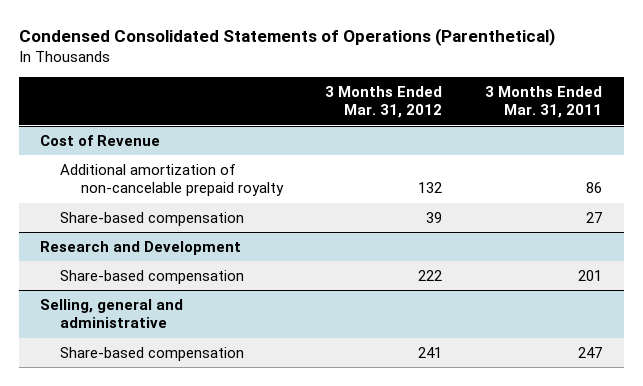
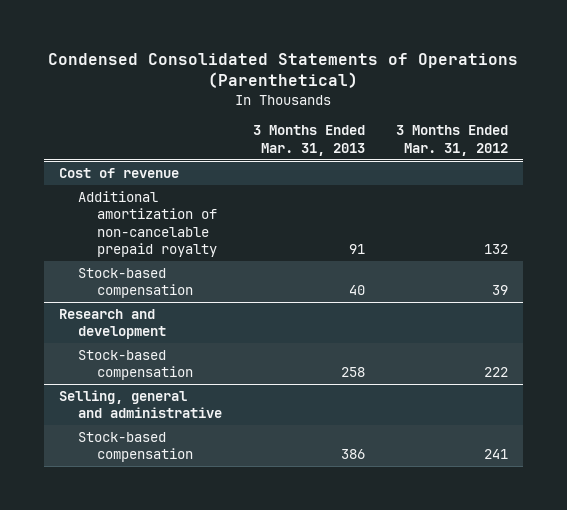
- | 3 Months Ended Mar. 31, 2012 | 3 Months Ended Mar. 31, 2011
+ | 3 Months Ended Mar. 31, 2013 | 3 Months Ended Mar. 31, 2012
- Cost of Revenue
+ Cost of revenue
- Share-based compensation | 39 | 27
- Research and Development
- Share-based compensation | 222 | 201
+ Stock-based compensation | 40 | 39
+ Research and development
+ Stock-based compensation | 258 | 222
@ Selling, general and administrative
- Share-based compensation | 241 | 247
+ Stock-based compensation | 386 | 241

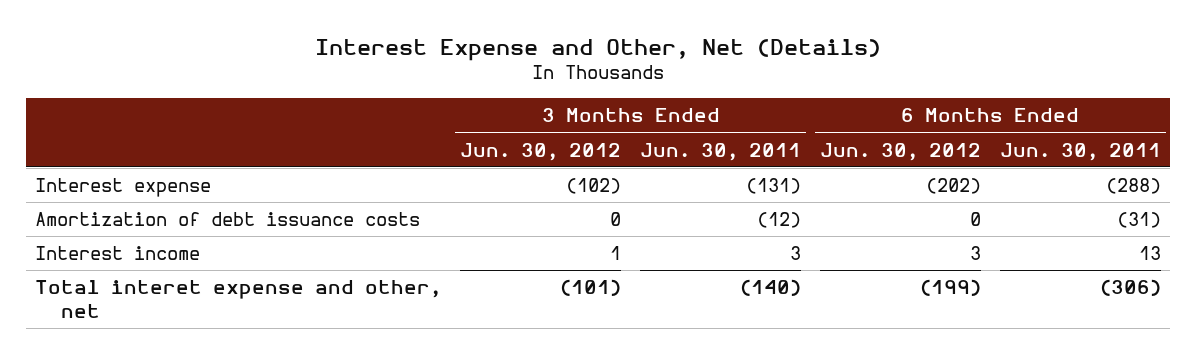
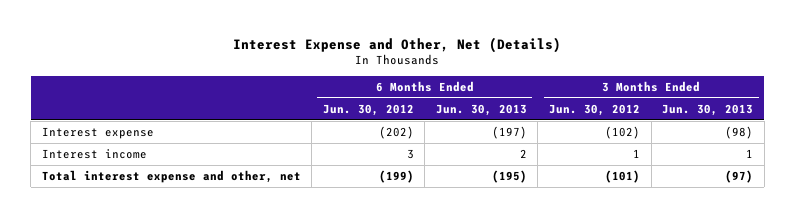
- | 3 Months Ended Jun. 30, 2012 | 3 Months Ended Jun. 30, 2011 | 6 Months Ended Jun. 30, 2012 | 6 Months Ended Jun. 30, 2011
+ | 6 Months Ended Jun. 30, 2012 | 6 Months Ended Jun. 30, 2013 | 3 Months Ended Jun. 30, 2012 | 3 Months Ended Jun. 30, 2013
- Amortization of debt issuance costs | 0 | (12) | 0 | (31)
- Total interet expense and other, net | (101) | (140) | (199) | (306)
+ Total interest expense and other, net | (199) | (195) | (101) | (97)

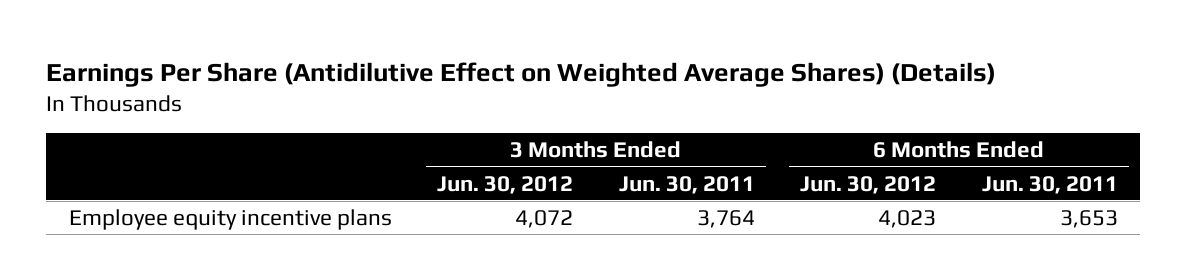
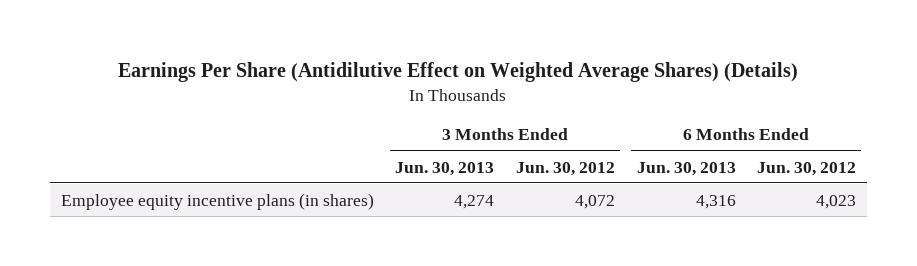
- | 3 Months Ended Jun. 30, 2012 | 3 Months Ended Jun. 30, 2011 | 6 Months Ended Jun. 30, 2012 | 6 Months Ended Jun. 30, 2011
+ | 3 Months Ended Jun. 30, 2013 | 3 Months Ended Jun. 30, 2012 | 6 Months Ended Jun. 30, 2013 | 6 Months Ended Jun. 30, 2012
- Employee equity incentive plans | 4,072 | 3,764 | 4,023 | 3,653
+ Employee equity incentive plans (in shares) | 4,274 | 4,072 | 4,316 | 4,023

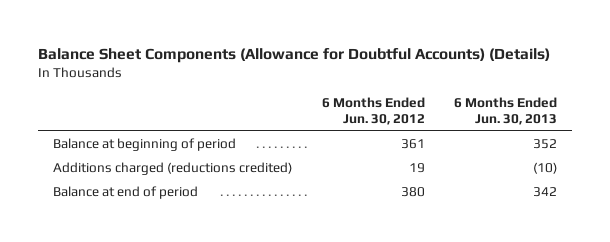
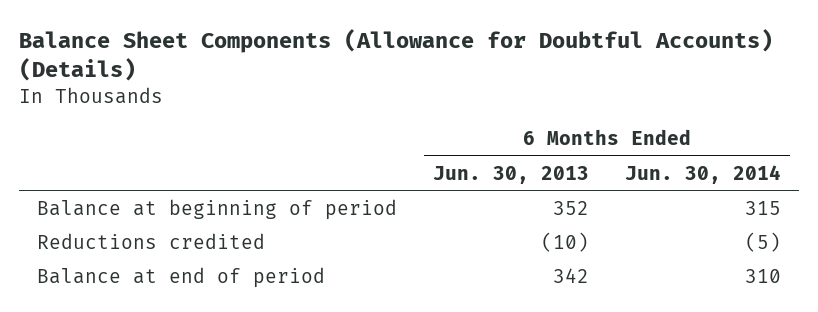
- | 6 Months Ended Jun. 30, 2012 | 6 Months Ended Jun. 30, 2013
+ | 6 Months Ended Jun. 30, 2013 | 6 Months Ended Jun. 30, 2014
- Additions charged (reductions credited) | 19 | (10)
+ Reductions credited | (10) | (5)

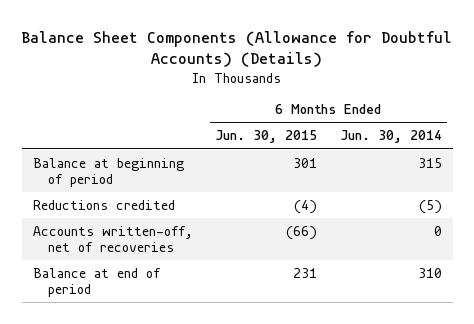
- | 6 Months Ended Jun. 30, 2013 | 6 Months Ended Jun. 30, 2014
+ | 6 Months Ended Jun. 30, 2015 | 6 Months Ended Jun. 30, 2014
+ Accounts written-off, net of recoveries | (66) | 0

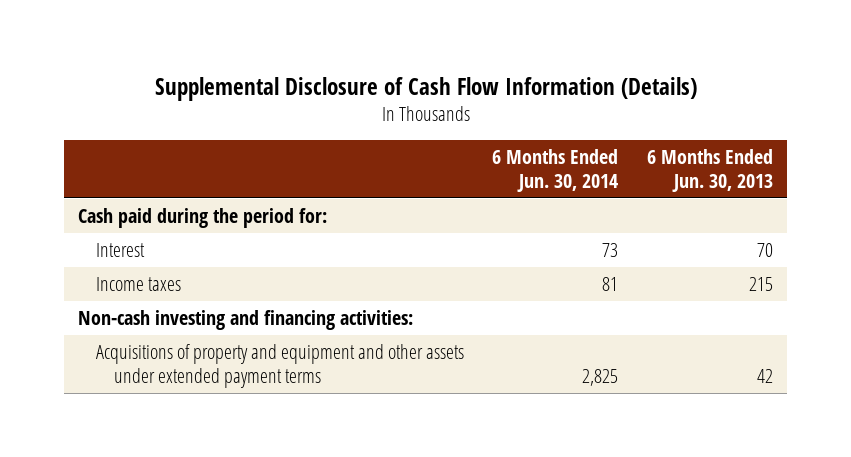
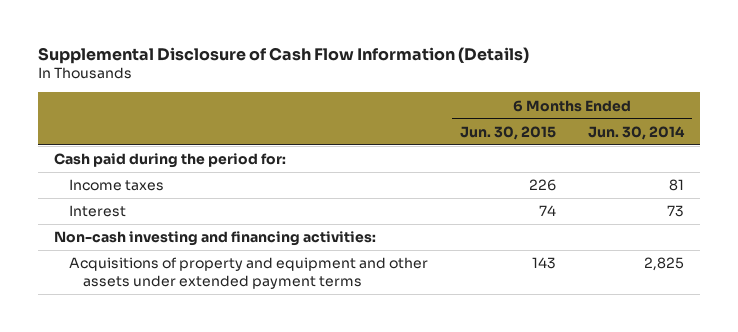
- | 6 Months Ended Jun. 30, 2014 | 6 Months Ended Jun. 30, 2013
+ | 6 Months Ended Jun. 30, 2015 | 6 Months Ended Jun. 30, 2014
moved down: Interest | 74 | 73

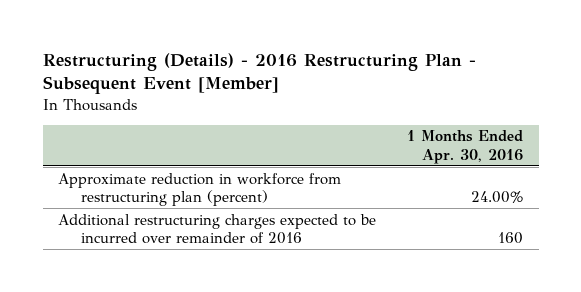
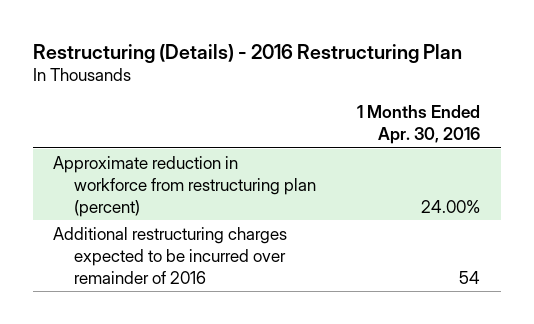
- Restructuring (Details) - 2016 Restructuring Plan - Subsequent Event [Member]
+ Restructuring (Details) - 2016 Restructuring Plan
- Additional restructuring charges expected to be incurred over remainder of 2016 | 160
+ Additional restructuring charges expected to be incurred over remainder of 2016 | 54

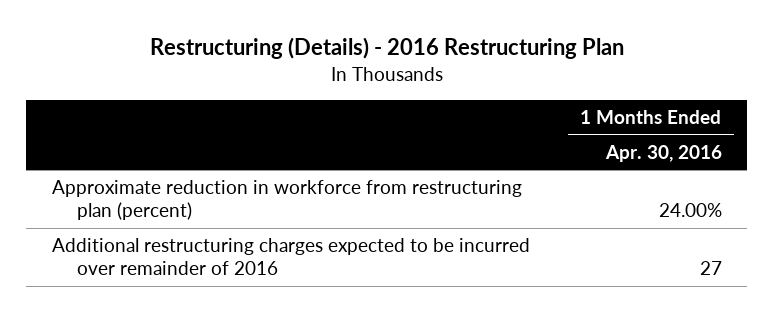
- Additional restructuring charges expected to be incurred over remainder of 2016 | 54
+ Additional restructuring charges expected to be incurred over remainder of 2016 | 27

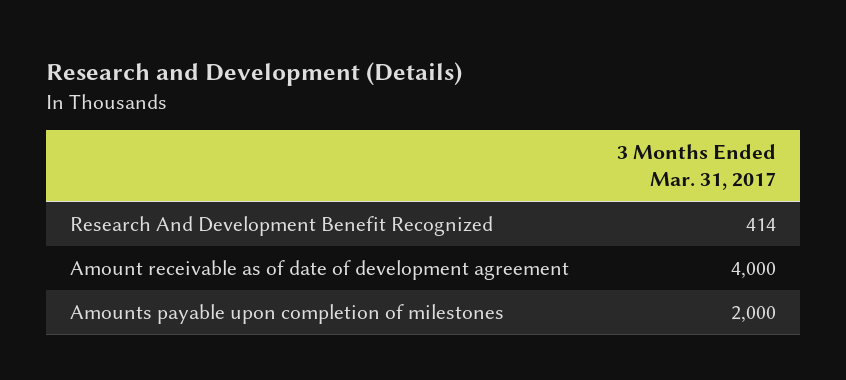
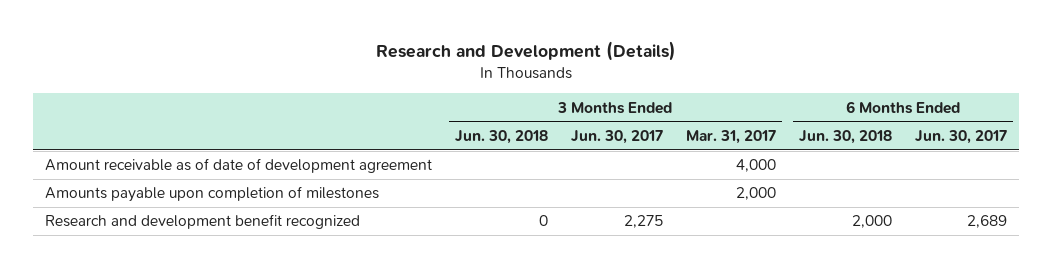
- | 3 Months Ended Mar. 31, 2017
+ | 3 Months Ended Jun. 30, 2018 | 3 Months Ended Jun. 30, 2017 | 3 Months Ended Mar. 31, 2017 | 6 Months Ended Jun. 30, 2018 | 6 Months Ended Jun. 30, 2017
- Research And Development Benefit Recognized | 414
+ Research and development benefit recognized | 0 | 2,275 | | 2,000 | 2,689

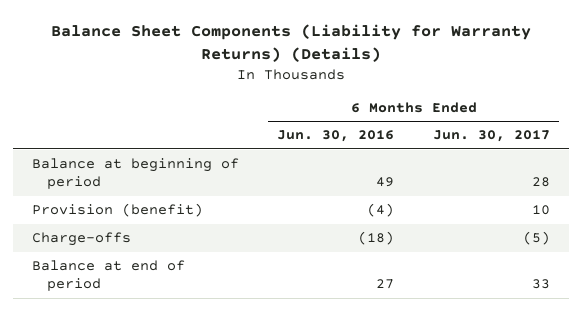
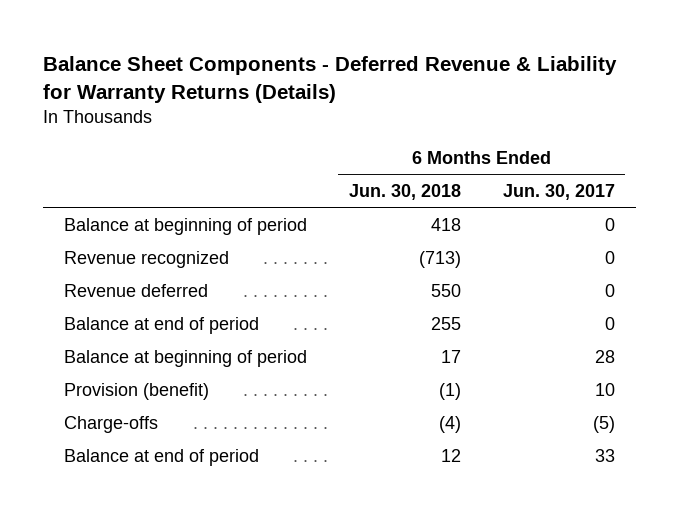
- Balance Sheet Components (Liability for Warranty Returns) (Details)
+ Balance Sheet Components - Deferred Revenue & Liability for Warranty Returns (Details)
- | 6 Months Ended Jun. 30, 2016 | 6 Months Ended Jun. 30, 2017
+ | 6 Months Ended Jun. 30, 2018 | 6 Months Ended Jun. 30, 2017
+ Balance at beginning of period | 418 | 0
+ Revenue recognized | (713) | 0
+ Revenue deferred | 550 | 0
+ Balance at end of period | 255 | 0

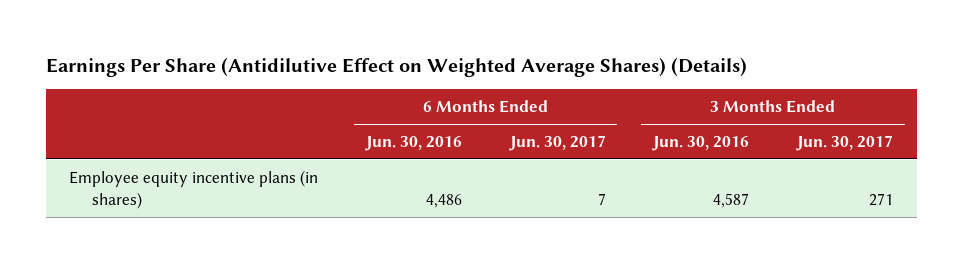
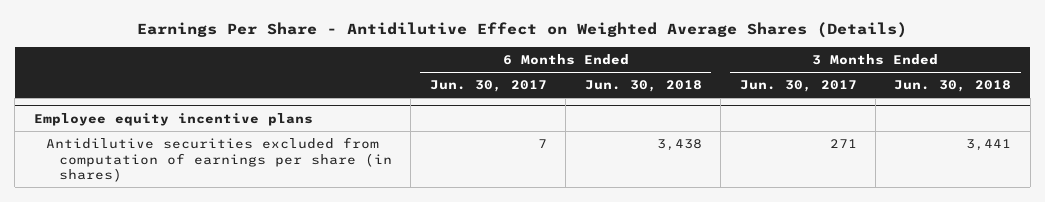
- Earnings Per Share (Antidilutive Effect on Weighted Average Shares) (Details)
+ Earnings Per Share - Antidilutive Effect on Weighted Average Shares (Details)
- | 6 Months Ended Jun. 30, 2016 | 6 Months Ended Jun. 30, 2017 | 3 Months Ended Jun. 30, 2016 | 3 Months Ended Jun. 30, 2017
+ | 6 Months Ended Jun. 30, 2017 | 6 Months Ended Jun. 30, 2018 | 3 Months Ended Jun. 30, 2017 | 3 Months Ended Jun. 30, 2018
- Employee equity incentive plans (in shares) | 4,486 | 7 | 4,587 | 271
+ Employee equity incentive plans
+ Antidilutive securities excluded from computation of earnings per share (in shares) | 7 | 3,438 | 271 | 3,441

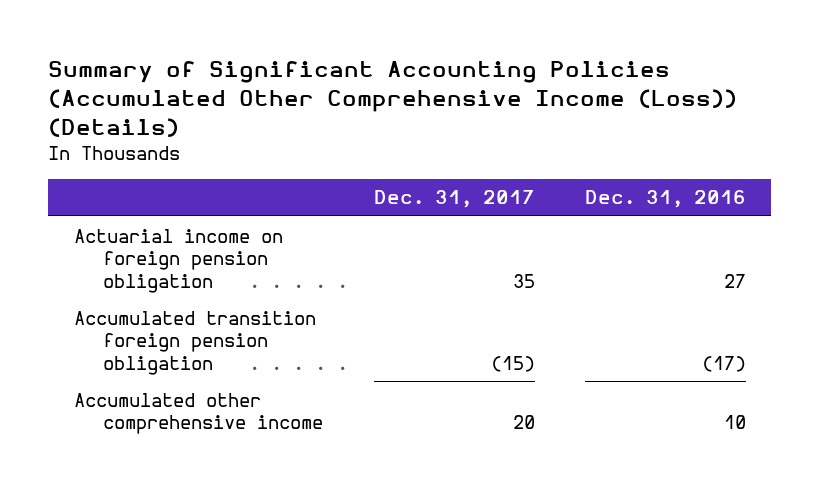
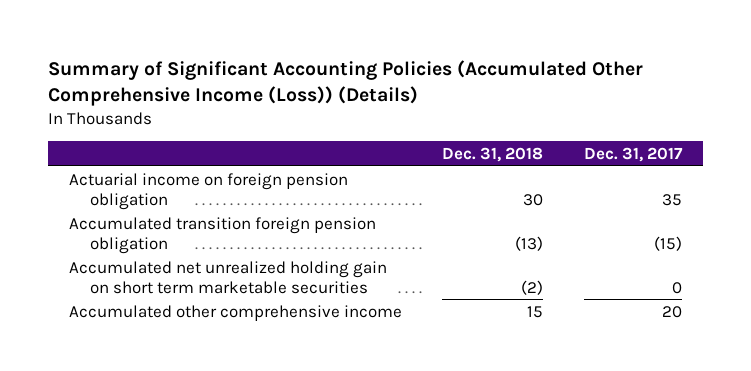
- | Dec. 31, 2017 | Dec. 31, 2016
+ | Dec. 31, 2018 | Dec. 31, 2017
+ Accumulated net unrealized holding gain on short term marketable securities | (2) | 0

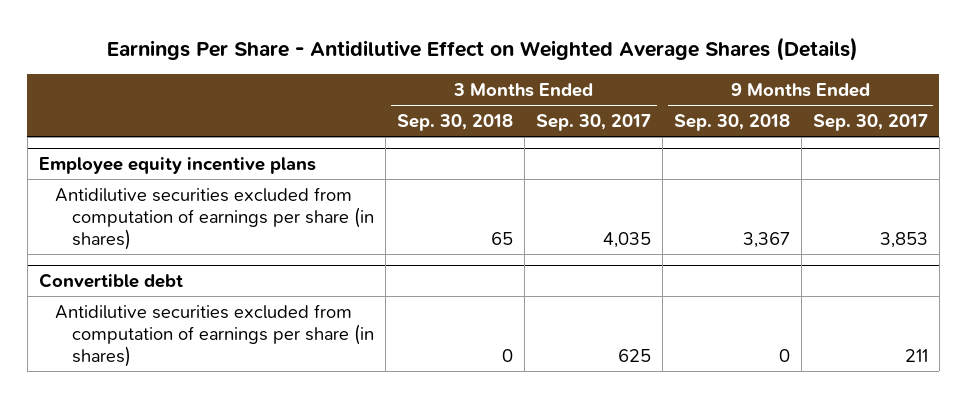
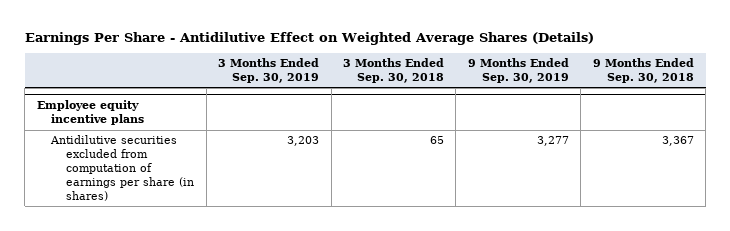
- | 3 Months Ended Sep. 30, 2018 | 3 Months Ended Sep. 30, 2017 | 9 Months Ended Sep. 30, 2018 | 9 Months Ended Sep. 30, 2017
+ | 3 Months Ended Sep. 30, 2019 | 3 Months Ended Sep. 30, 2018 | 9 Months Ended Sep. 30, 2019 | 9 Months Ended Sep. 30, 2018
- Convertible debt
- Antidilutive securities excluded from computation of earnings per share (in shares) | 0 | 625 | 0 | 211

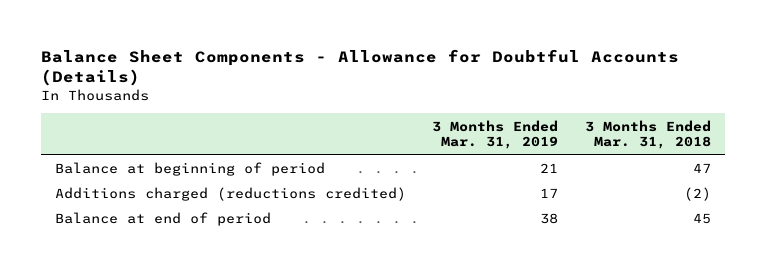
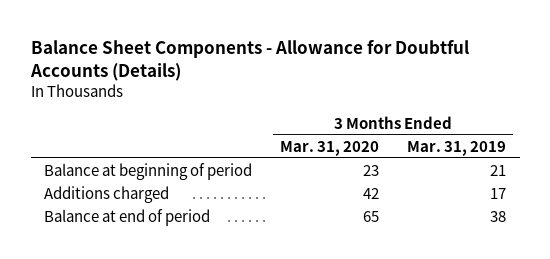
- | 3 Months Ended Mar. 31, 2019 | 3 Months Ended Mar. 31, 2018
+ | 3 Months Ended Mar. 31, 2020 | 3 Months Ended Mar. 31, 2019
- Additions charged (reductions credited) | 17 | (2)
+ Additions charged | 42 | 17

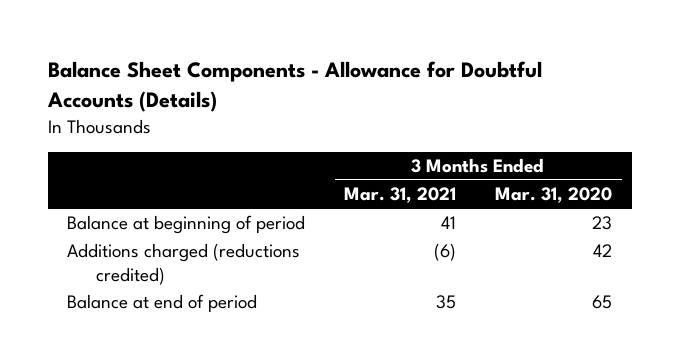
- | 3 Months Ended Mar. 31, 2020 | 3 Months Ended Mar. 31, 2019
+ | 3 Months Ended Mar. 31, 2021 | 3 Months Ended Mar. 31, 2020
- Additions charged | 42 | 17
+ Additions charged (reductions credited) | (6) | 42

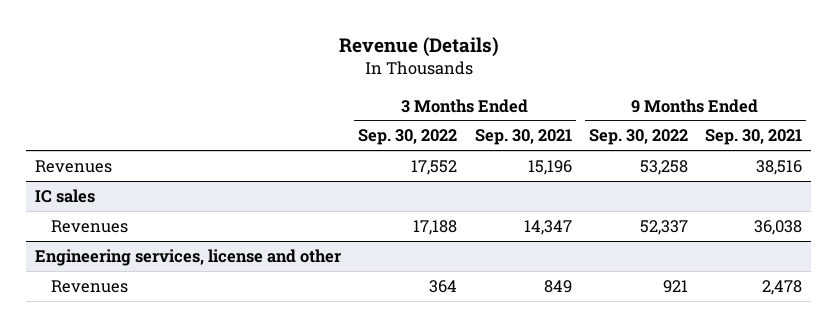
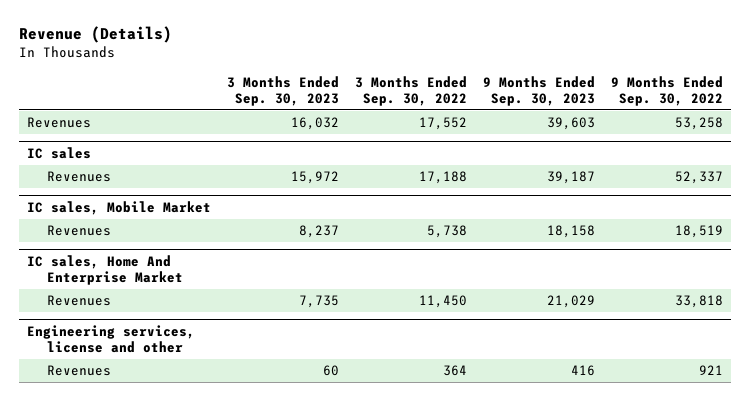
- | 3 Months Ended Sep. 30, 2022 | 3 Months Ended Sep. 30, 2021 | 9 Months Ended Sep. 30, 2022 | 9 Months Ended Sep. 30, 2021
+ | 3 Months Ended Sep. 30, 2023 | 3 Months Ended Sep. 30, 2022 | 9 Months Ended Sep. 30, 2023 | 9 Months Ended Sep. 30, 2022
+ IC sales, Mobile Market
+ Revenues | 8,237 | 5,738 | 18,158 | 18,519
+ IC sales, Home And Enterprise Market
+ Revenues | 7,735 | 11,450 | 21,029 | 33,818

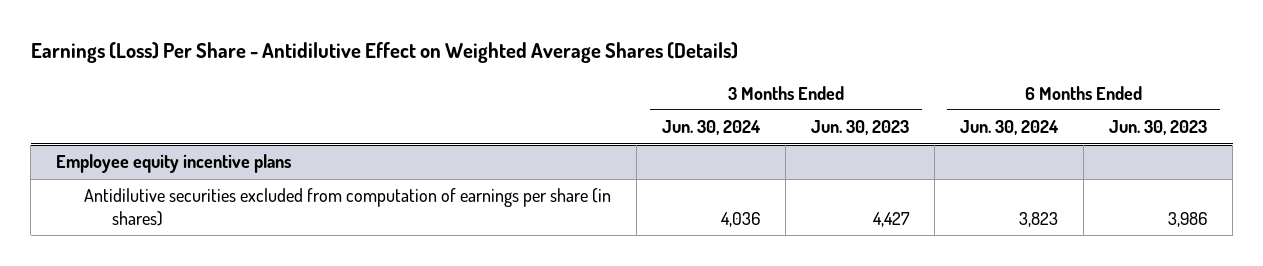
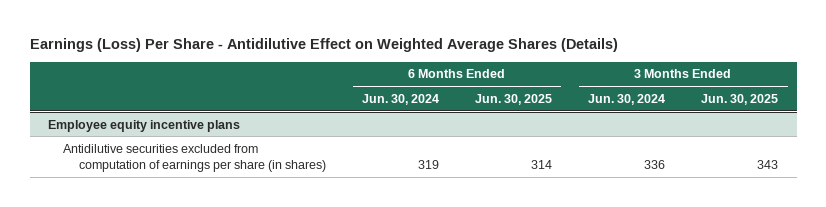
- | 3 Months Ended Jun. 30, 2024 | 3 Months Ended Jun. 30, 2023 | 6 Months Ended Jun. 30, 2024 | 6 Months Ended Jun. 30, 2023
+ | 6 Months Ended Jun. 30, 2024 | 6 Months Ended Jun. 30, 2025 | 3 Months Ended Jun. 30, 2024 | 3 Months Ended Jun. 30, 2025
@ Employee equity incentive plans
- Antidilutive securities excluded from computation of earnings per share (in shares) | 4,036 | 4,427 | 3,823 | 3,986
+ Antidilutive securities excluded from computation of earnings per share (in shares) | 319 | 314 | 336 | 343

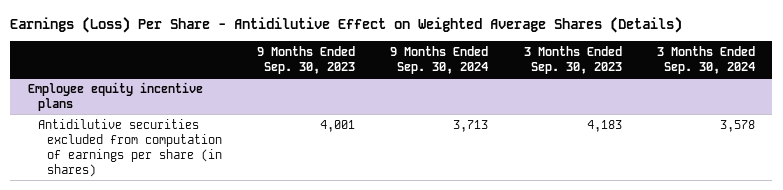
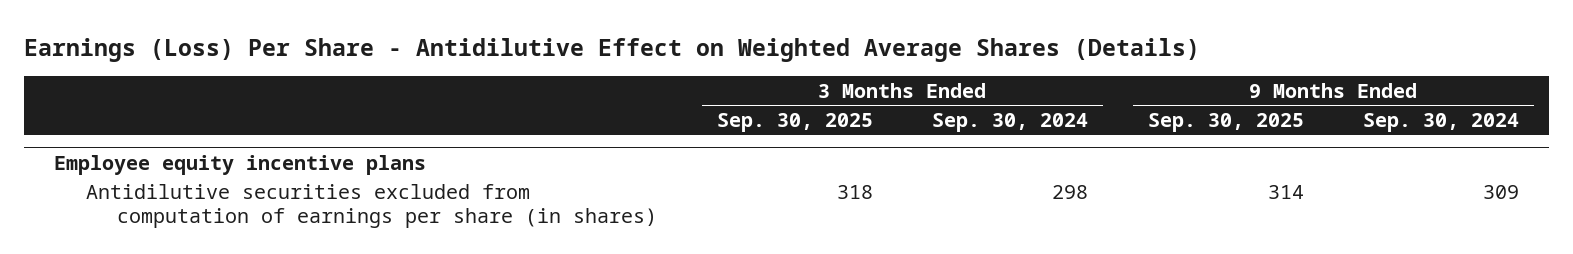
- | 9 Months Ended Sep. 30, 2023 | 9 Months Ended Sep. 30, 2024 | 3 Months Ended Sep. 30, 2023 | 3 Months Ended Sep. 30, 2024
+ | 3 Months Ended Sep. 30, 2025 | 3 Months Ended Sep. 30, 2024 | 9 Months Ended Sep. 30, 2025 | 9 Months Ended Sep. 30, 2024
@ Employee equity incentive plans
- Antidilutive securities excluded from computation of earnings per share (in shares) | 4,001 | 3,713 | 4,183 | 3,578
+ Antidilutive securities excluded from computation of earnings per share (in shares) | 318 | 298 | 314 | 309

